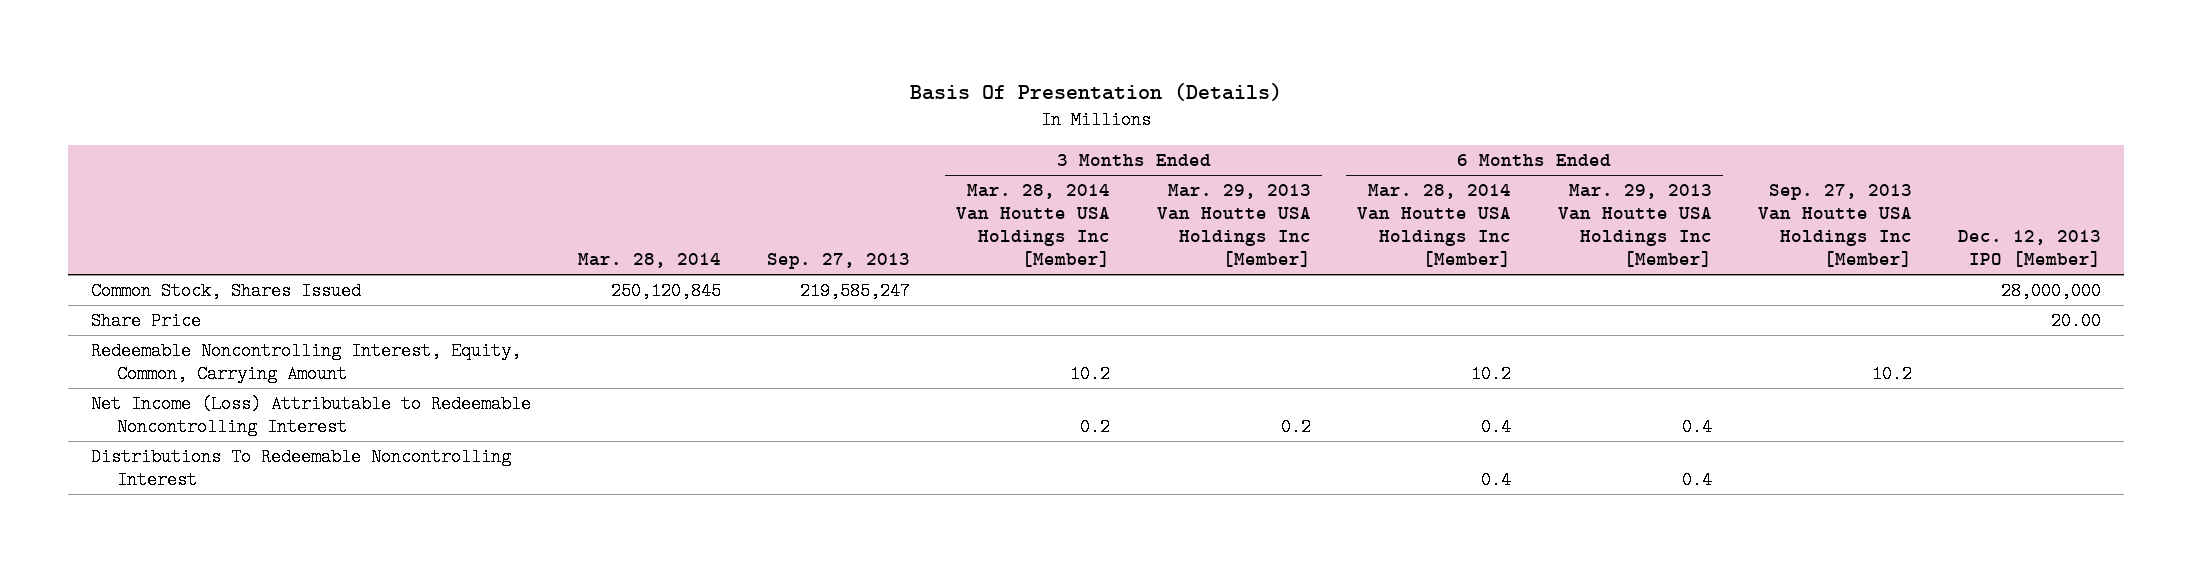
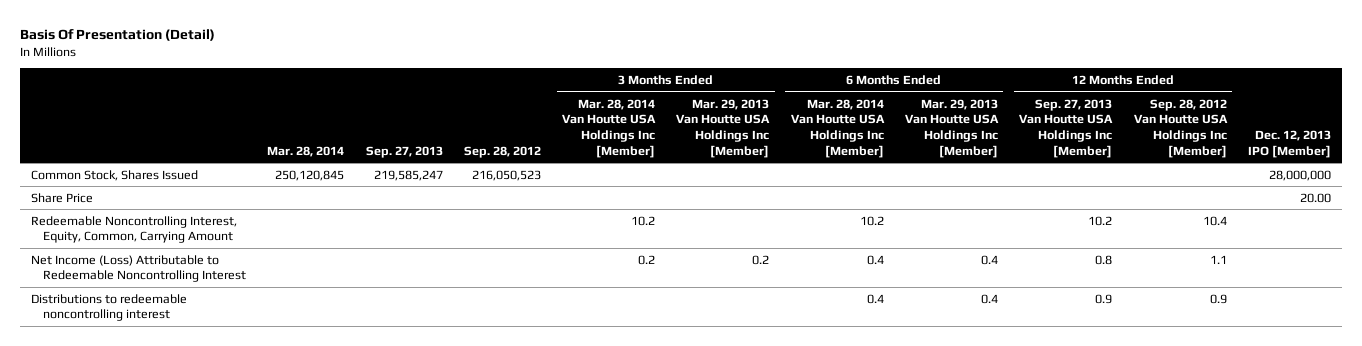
- Basis Of Presentation (Details)
+ Basis Of Presentation (Detail)
- | Mar. 28, 2014 | Sep. 27, 2013 | 3 Months Ended Mar. 28, 2014 Van Houtte USA Holdings Inc [Member] | 3 Months Ended Mar. 29, 2013 Van Houtte USA Holdings Inc [Member] | 6 Months Ended Mar. 28, 2014 Van Houtte USA Holdings Inc [Member] | 6 Months Ended Mar. 29, 2013 Van Houtte USA Holdings Inc [Member] | Sep. 27, 2013 Van Houtte USA Holdings Inc [Member] | Dec. 12, 2013 IPO [Member]
+ | Mar. 28, 2014 | Sep. 27, 2013 | Sep. 28, 2012 | 3 Months Ended Mar. 28, 2014 Van Houtte USA Holdings Inc [Member] | 3 Months Ended Mar. 29, 2013 Van Houtte USA Holdings Inc [Member] | 6 Months Ended Mar. 28, 2014 Van Houtte USA Holdings Inc [Member] | 6 Months Ended Mar. 29, 2013 Van Houtte USA Holdings Inc [Member] | 12 Months Ended Sep. 27, 2013 Van Houtte USA Holdings Inc [Member] | 12 Months Ended Sep. 28, 2012 Van Houtte USA Holdings Inc [Member] | Dec. 12, 2013 IPO [Member]
- Distributions To Redeemable Noncontrolling Interest | | | | | 0.4 | 0.4 | |
+ Distributions to redeemable noncontrolling interest | | | | | | 0.4 | 0.4 | 0.9 | 0.9 |

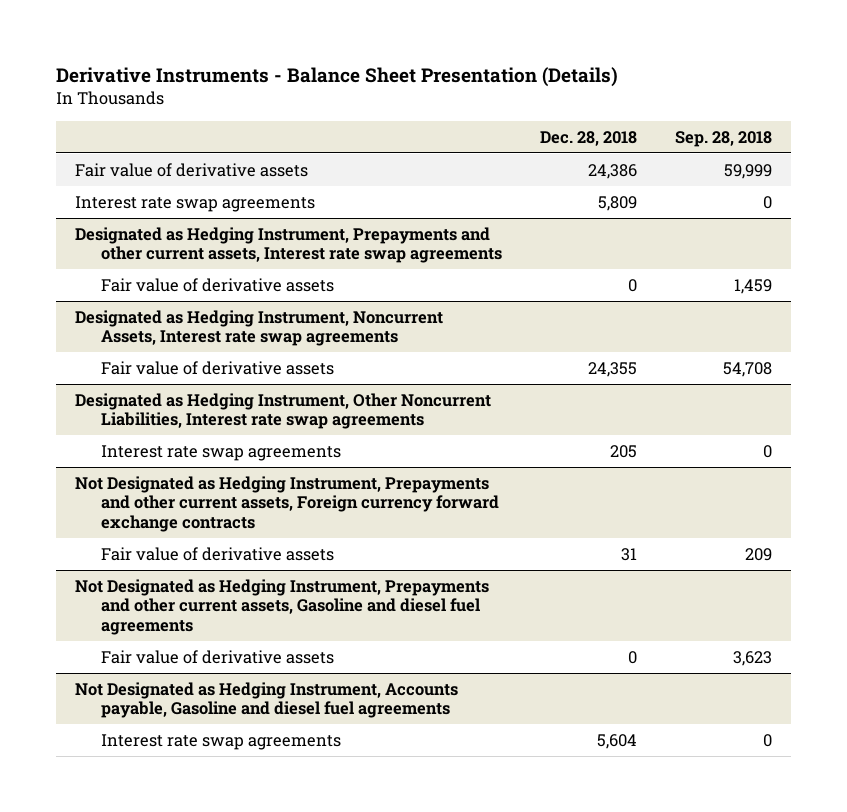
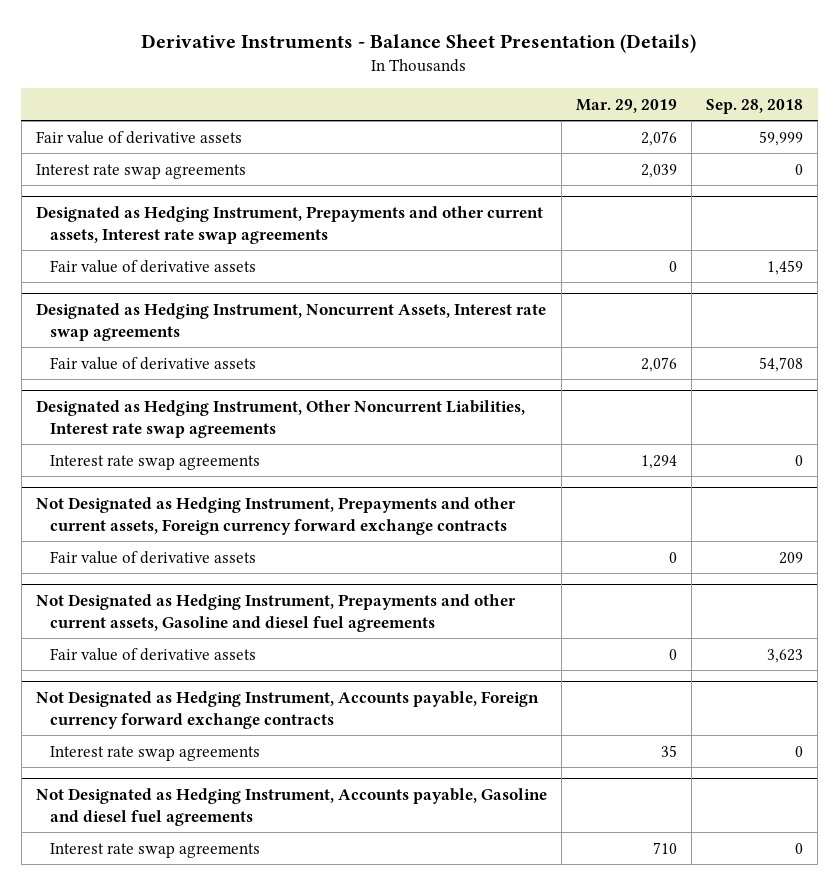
- | Dec. 28, 2018 | Sep. 28, 2018
+ | Mar. 29, 2019 | Sep. 28, 2018
+ Not Designated as Hedging Instrument, Accounts payable, Foreign currency forward exchange contracts
+ Interest rate swap agreements | 35 | 0

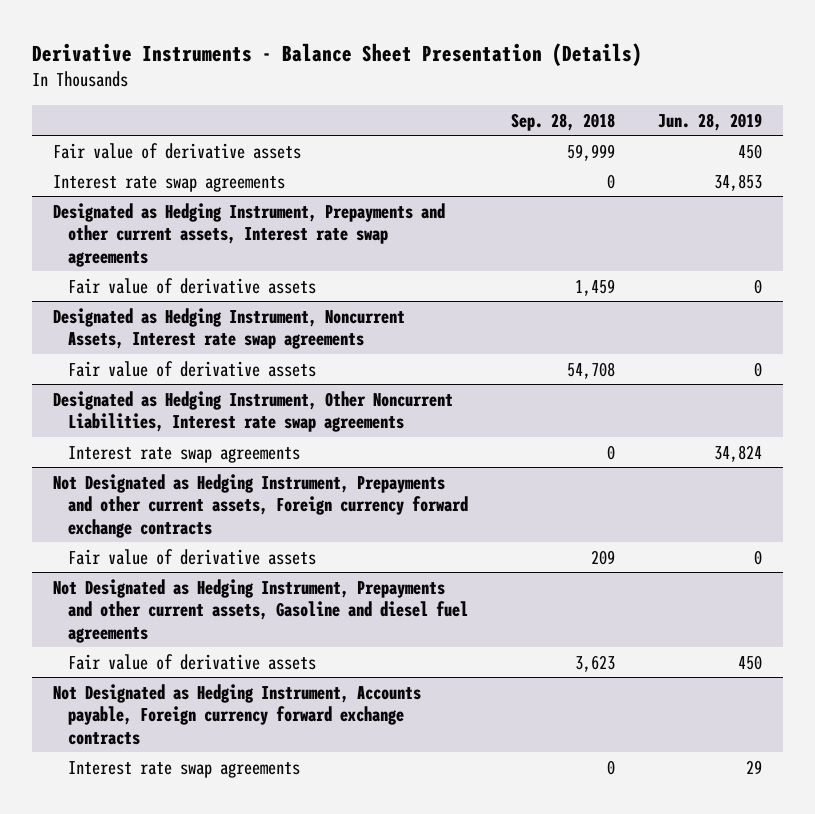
- | Mar. 29, 2019 | Sep. 28, 2018
+ | Sep. 28, 2018 | Jun. 28, 2019
- Not Designated as Hedging Instrument, Accounts payable, Gasoline and diesel fuel agreements
- Interest rate swap agreements | 710 | 0

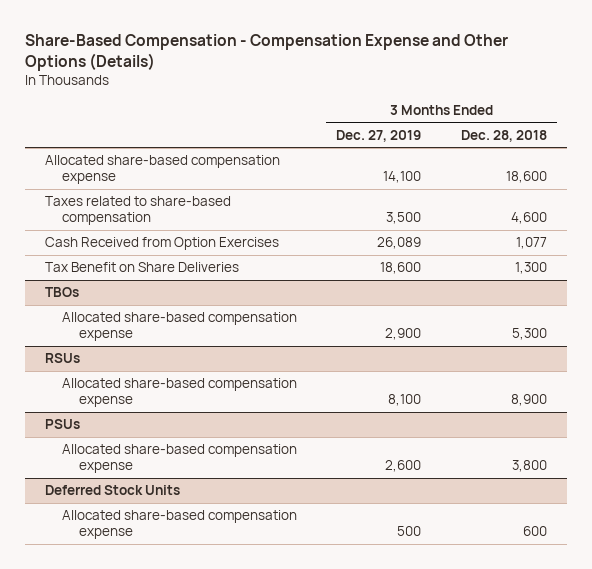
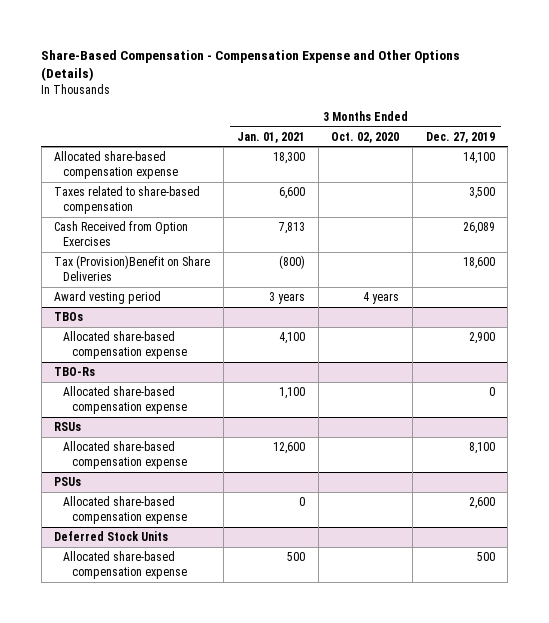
- | 3 Months Ended Dec. 27, 2019 | 3 Months Ended Dec. 28, 2018
+ | 3 Months Ended Jan. 01, 2021 | 3 Months Ended Oct. 02, 2020 | 3 Months Ended Dec. 27, 2019
- Tax Benefit on Share Deliveries | 18,600 | 1,300
+ Tax (Provision)Benefit on Share Deliveries | (800) | | 18,600
+ Award vesting period | 3 years | 4 years |
+ TBO-Rs
+ Allocated share-based compensation expense | 1,100 | | 0

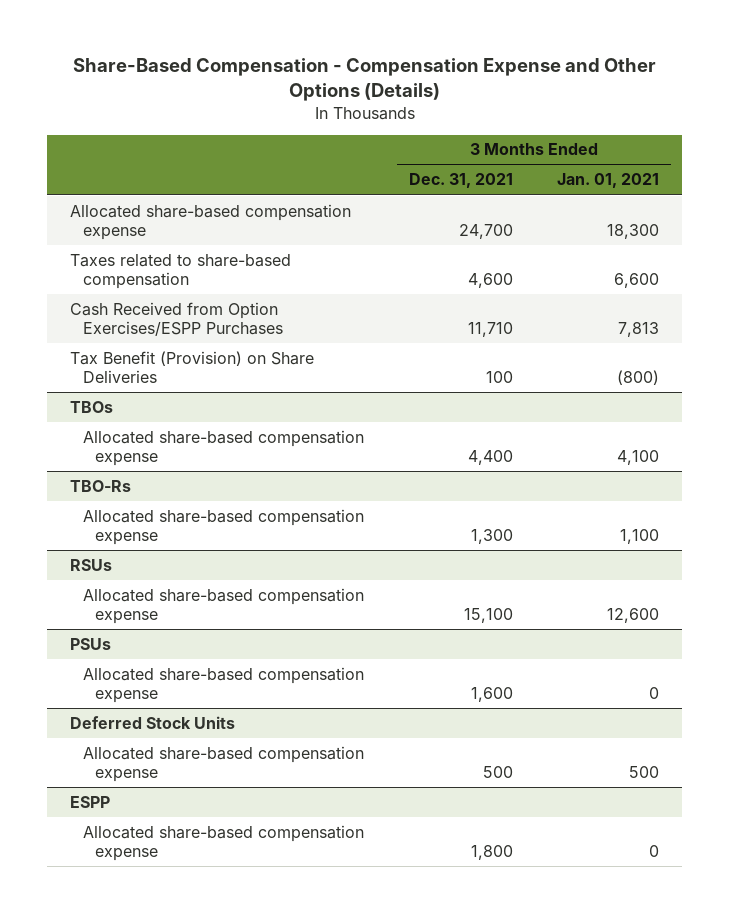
- | 3 Months Ended Jan. 01, 2021 | 3 Months Ended Oct. 02, 2020 | 3 Months Ended Dec. 27, 2019
+ | 3 Months Ended Dec. 31, 2021 | 3 Months Ended Jan. 01, 2021
- Cash Received from Option Exercises | 7,813 | | 26,089
- Tax (Provision)Benefit on Share Deliveries | (800) | | 18,600
- Award vesting period | 3 years | 4 years |
+ Cash Received from Option Exercises/ESPP Purchases | 11,710 | 7,813
+ Tax Benefit (Provision) on Share Deliveries | 100 | (800)
+ ESPP
+ Allocated share-based compensation expense | 1,800 | 0

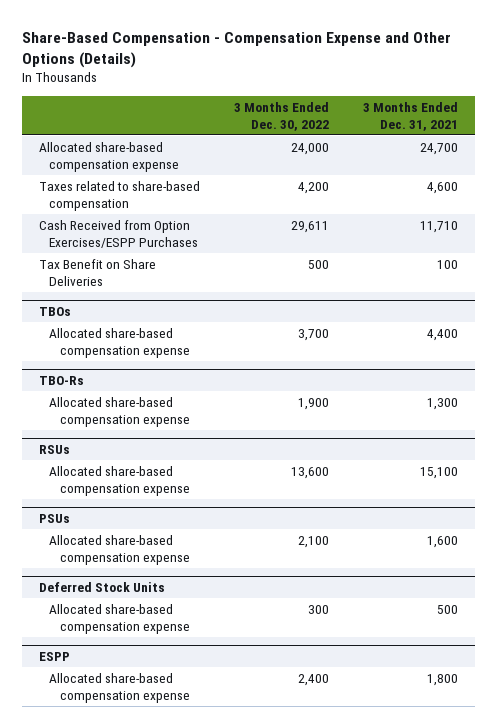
- | 3 Months Ended Dec. 31, 2021 | 3 Months Ended Jan. 01, 2021
+ | 3 Months Ended Dec. 30, 2022 | 3 Months Ended Dec. 31, 2021
- Tax Benefit (Provision) on Share Deliveries | 100 | (800)
+ Tax Benefit on Share Deliveries | 500 | 100

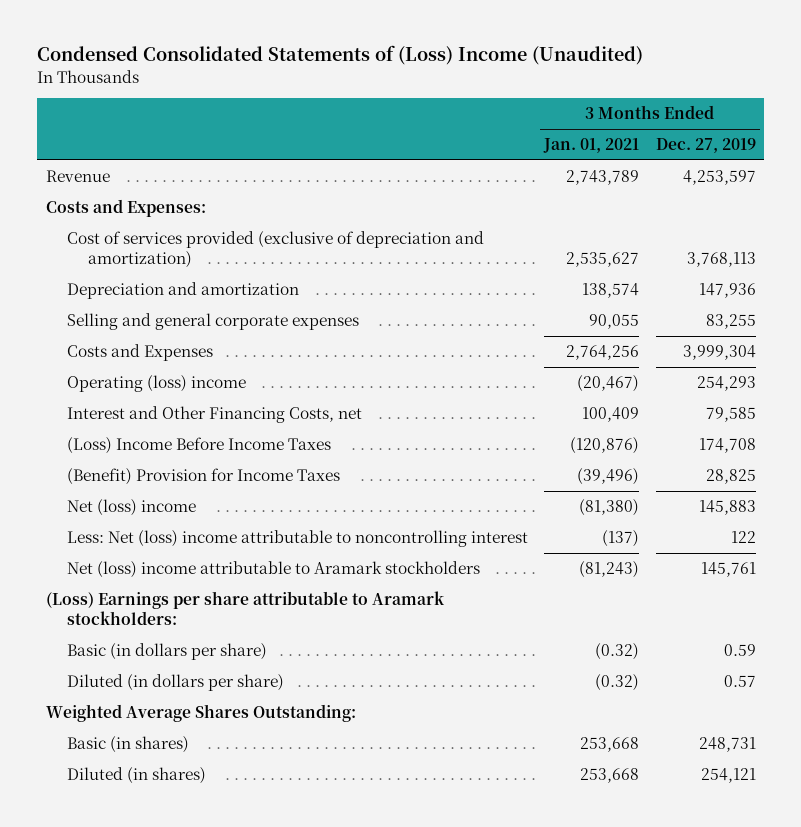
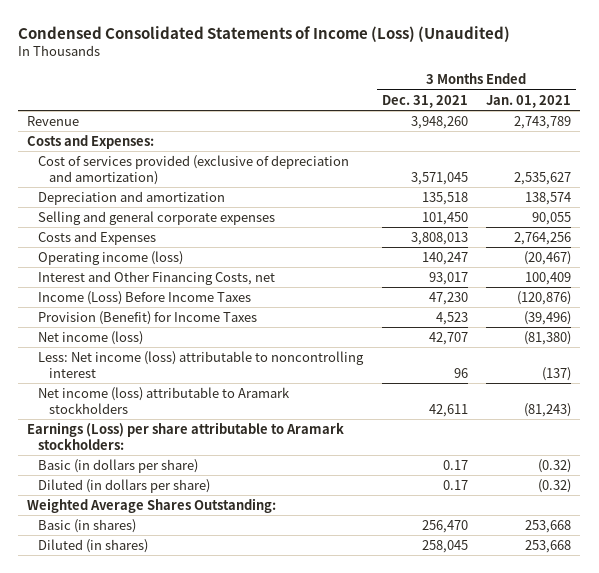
- Condensed Consolidated Statements of (Loss) Income (Unaudited)
+ Condensed Consolidated Statements of Income (Loss) (Unaudited)
- | 3 Months Ended Jan. 01, 2021 | 3 Months Ended Dec. 27, 2019
+ | 3 Months Ended Dec. 31, 2021 | 3 Months Ended Jan. 01, 2021
- Operating (loss) income | (20,467) | 254,293
+ Operating income (loss) | 140,247 | (20,467)
- (Loss) Income Before Income Taxes | (120,876) | 174,708
- (Benefit) Provision for Income Taxes | (39,496) | 28,825
- Net (loss) income | (81,380) | 145,883
- Less: Net (loss) income attributable to noncontrolling interest | (137) | 122
- Net (loss) income attributable to Aramark stockholders | (81,243) | 145,761
- (Loss) Earnings per share attributable to Aramark stockholders:
+ Income (Loss) Before Income Taxes | 47,230 | (120,876)
+ Provision (Benefit) for Income Taxes | 4,523 | (39,496)
+ Net income (loss) | 42,707 | (81,380)
+ Less: Net income (loss) attributable to noncontrolling interest | 96 | (137)
+ Net income (loss) attributable to Aramark stockholders | 42,611 | (81,243)
+ Earnings (Loss) per share attributable to Aramark stockholders:

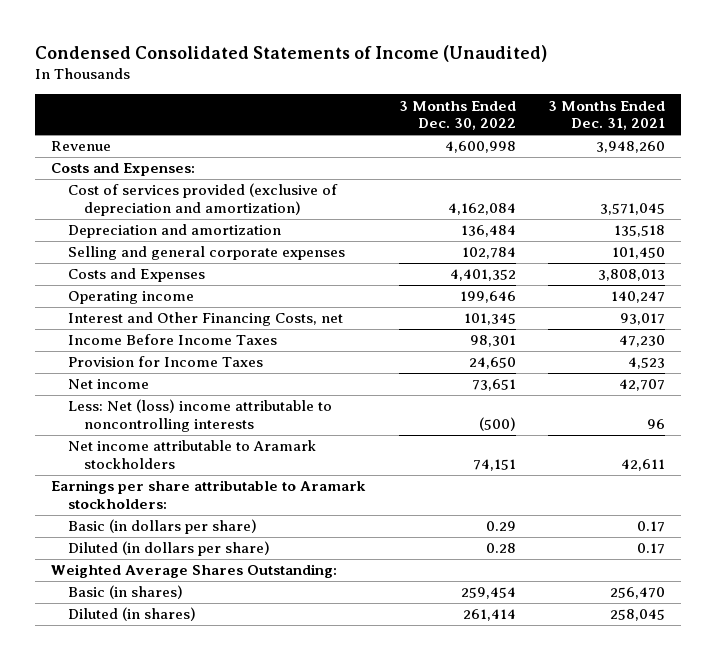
- Condensed Consolidated Statements of Income (Loss) (Unaudited)
+ Condensed Consolidated Statements of Income (Unaudited)
- | 3 Months Ended Dec. 31, 2021 | 3 Months Ended Jan. 01, 2021
+ | 3 Months Ended Dec. 30, 2022 | 3 Months Ended Dec. 31, 2021
- Operating income (loss) | 140,247 | (20,467)
+ Operating income | 199,646 | 140,247
- Income (Loss) Before Income Taxes | 47,230 | (120,876)
- Provision (Benefit) for Income Taxes | 4,523 | (39,496)
- Net income (loss) | 42,707 | (81,380)
- Less: Net income (loss) attributable to noncontrolling interest | 96 | (137)
- Net income (loss) attributable to Aramark stockholders | 42,611 | (81,243)
- Earnings (Loss) per share attributable to Aramark stockholders:
+ Income Before Income Taxes | 98,301 | 47,230
+ Provision for Income Taxes | 24,650 | 4,523
+ Net income | 73,651 | 42,707
+ Less: Net (loss) income attributable to noncontrolling interests | (500) | 96
+ Net income attributable to Aramark stockholders | 74,151 | 42,611
+ Earnings per share attributable to Aramark stockholders:

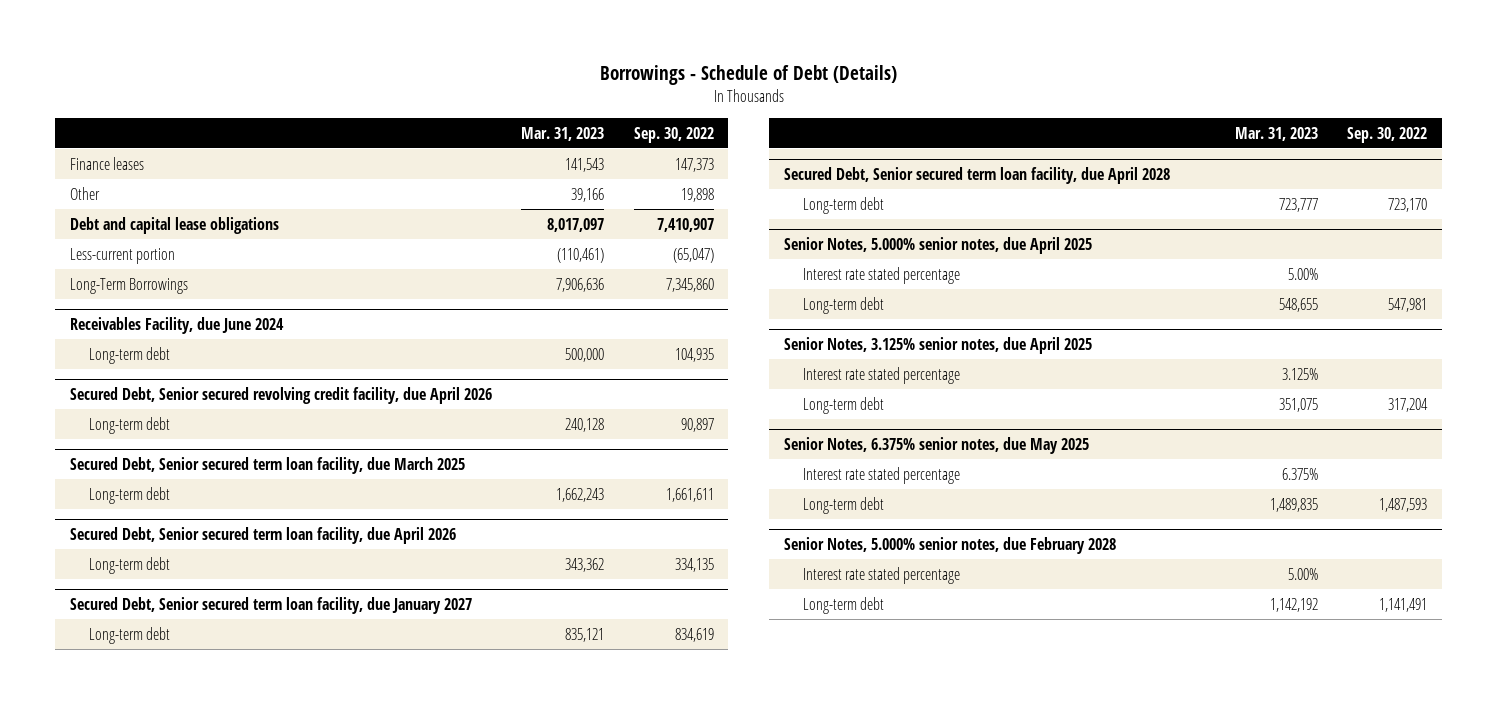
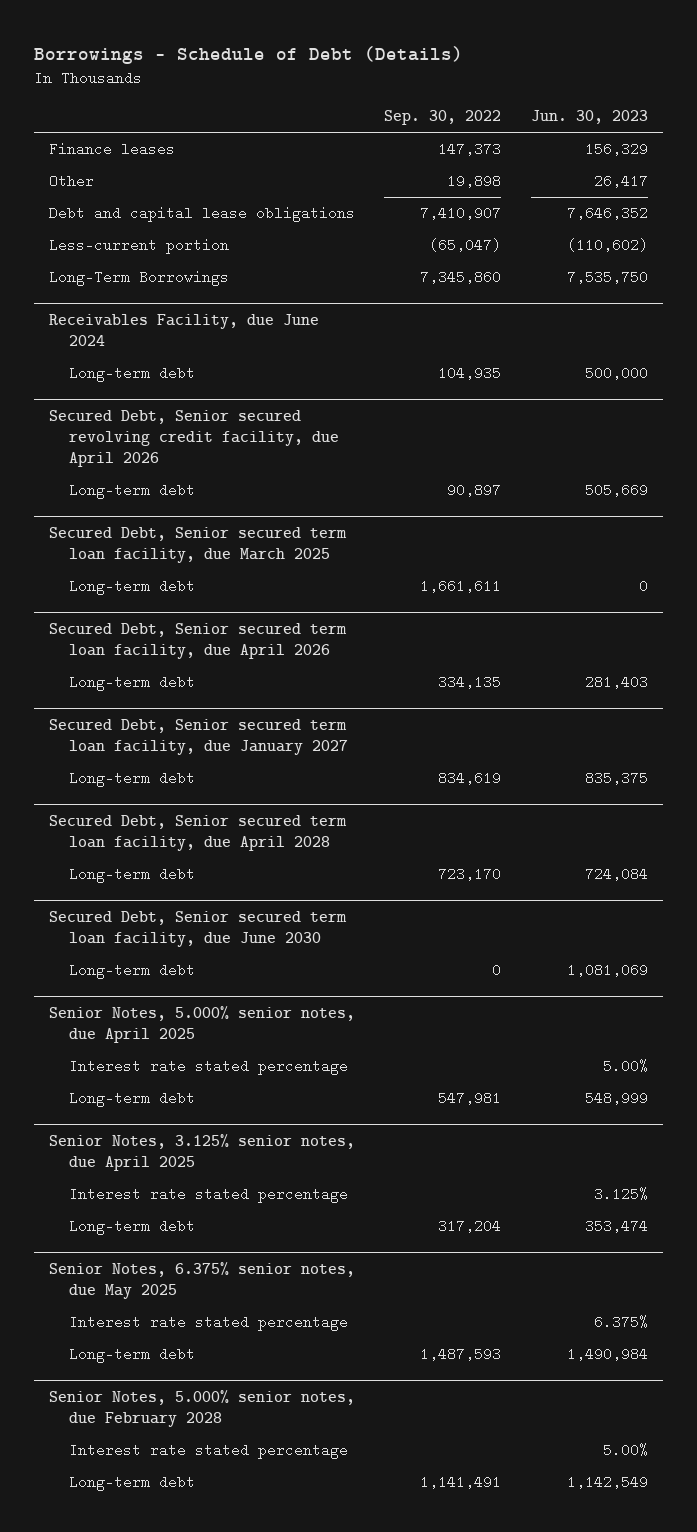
- | Mar. 31, 2023 | Sep. 30, 2022
+ | Sep. 30, 2022 | Jun. 30, 2023
+ Secured Debt, Senior secured term loan facility, due June 2030
+ Long-term debt | 0 | 1,081,069

